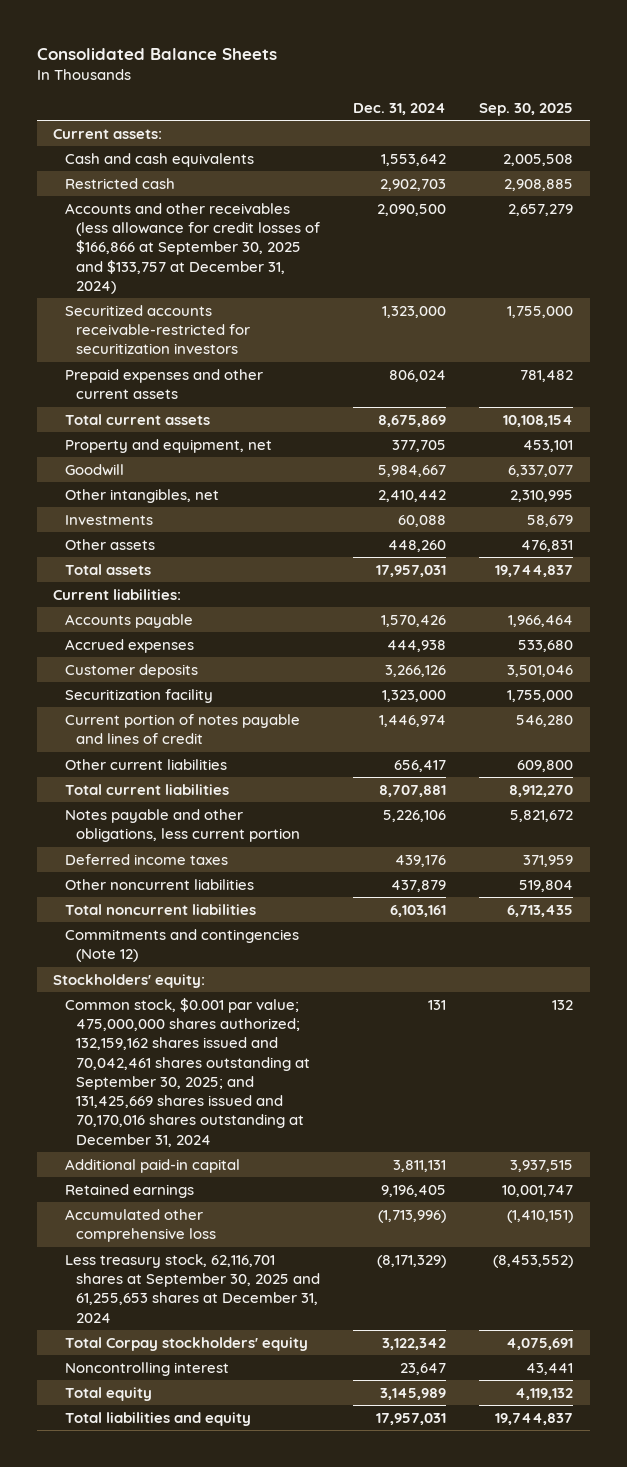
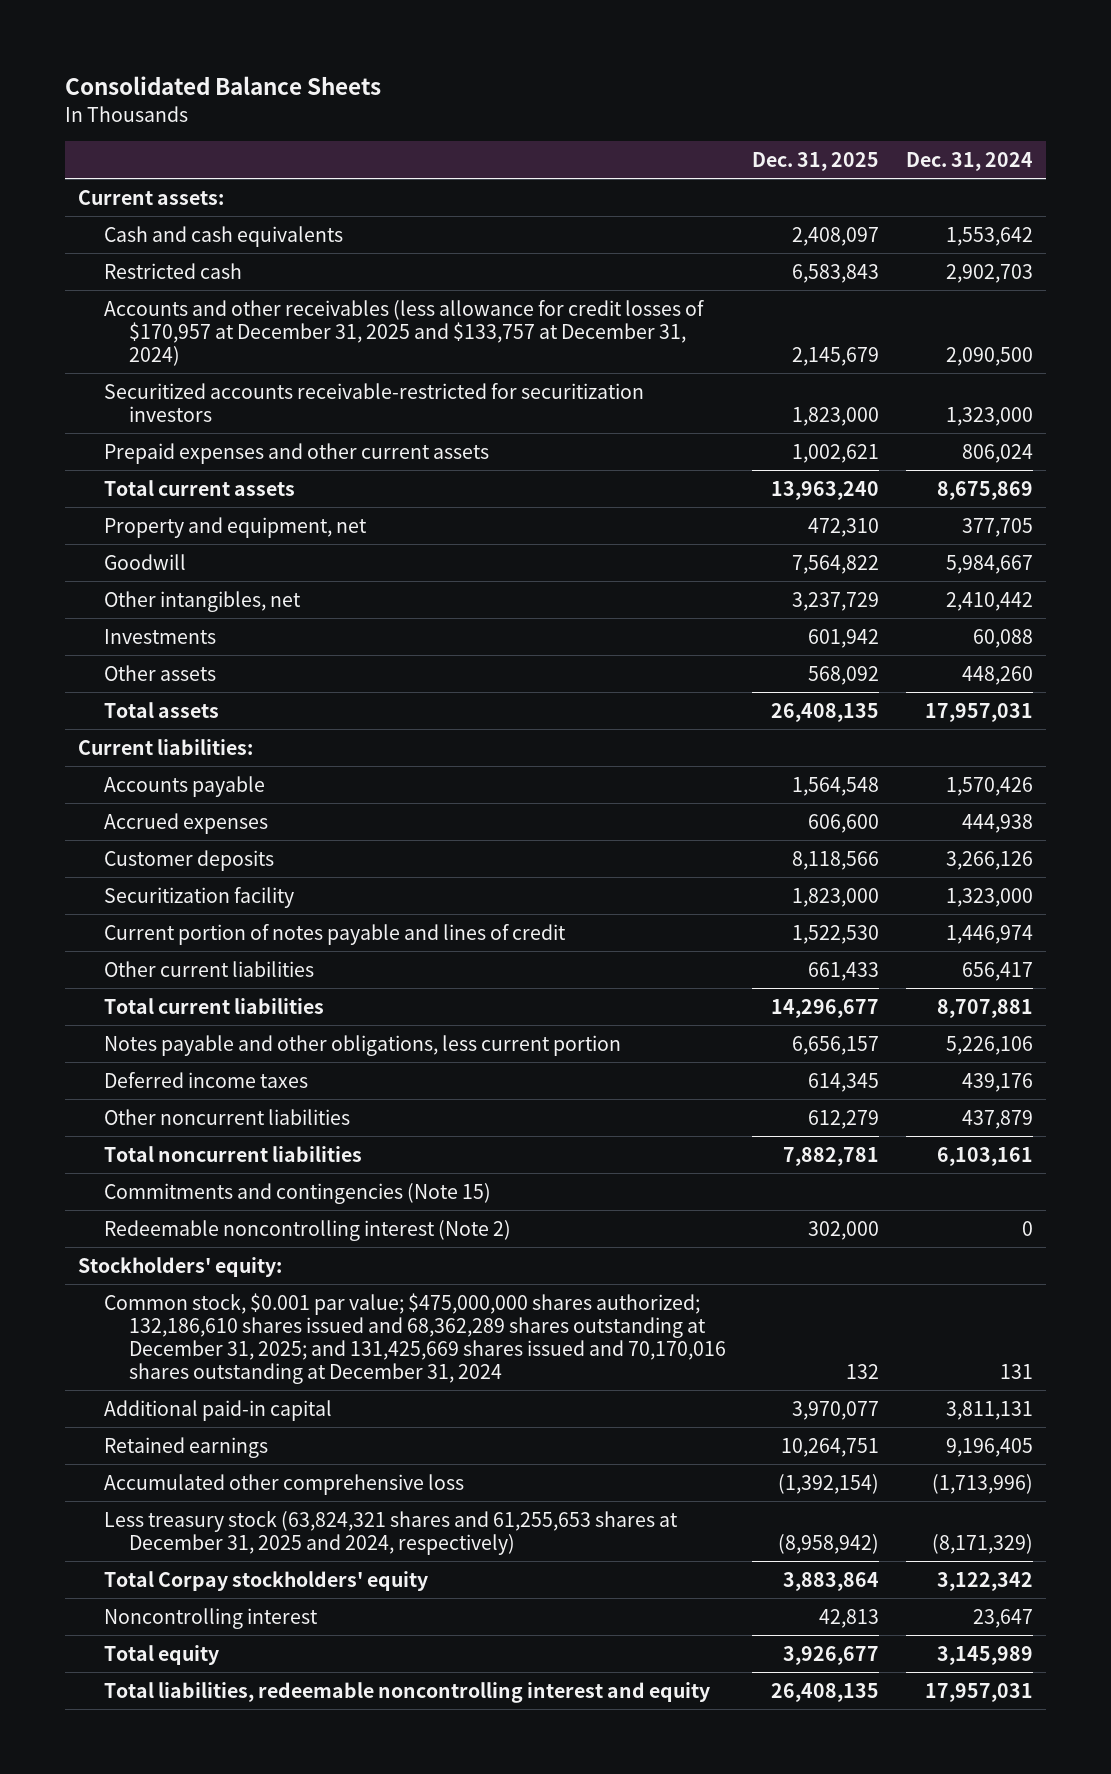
- | Dec. 31, 2024 | Sep. 30, 2025
+ | Dec. 31, 2025 | Dec. 31, 2024
- Accounts and other receivables (less allowance for credit losses of $166,866 at September 30, 2025 and $133,757 at December 31, 2024) | 2,090,500 | 2,657,279
+ Accounts and other receivables (less allowance for credit losses of $170,957 at December 31, 2025 and $133,757 at December 31, 2024) | 2,145,679 | 2,090,500
- Commitments and contingencies (Note 12)
+ Commitments and contingencies (Note 15)
+ Redeemable noncontrolling interest (Note 2) | 302,000 | 0
- Common stock, $0.001 par value; 475,000,000 shares authorized; 132,159,162 shares issued and 70,042,461 shares outstanding at September 30, 2025; and 131,425,669 shares issued and 70,170,016 shares outstanding at December 31, 2024 | 131 | 132
+ Common stock, $0.001 par value; $475,000,000 shares authorized; 132,186,610 shares issued and 68,362,289 shares outstanding at December 31, 2025; and 131,425,669 shares issued and 70,170,016 shares outstanding at December 31, 2024 | 132 | 131
- Less treasury stock, 62,116,701 shares at September 30, 2025 and 61,255,653 shares at December 31, 2024 | (8,171,329) | (8,453,552)
+ Less treasury stock (63,824,321 shares and 61,255,653 shares at December 31, 2025 and 2024, respectively) | (8,958,942) | (8,171,329)
- Total liabilities and equity | 17,957,031 | 19,744,837
+ Total liabilities, redeemable noncontrolling interest and equity | 26,408,135 | 17,957,031

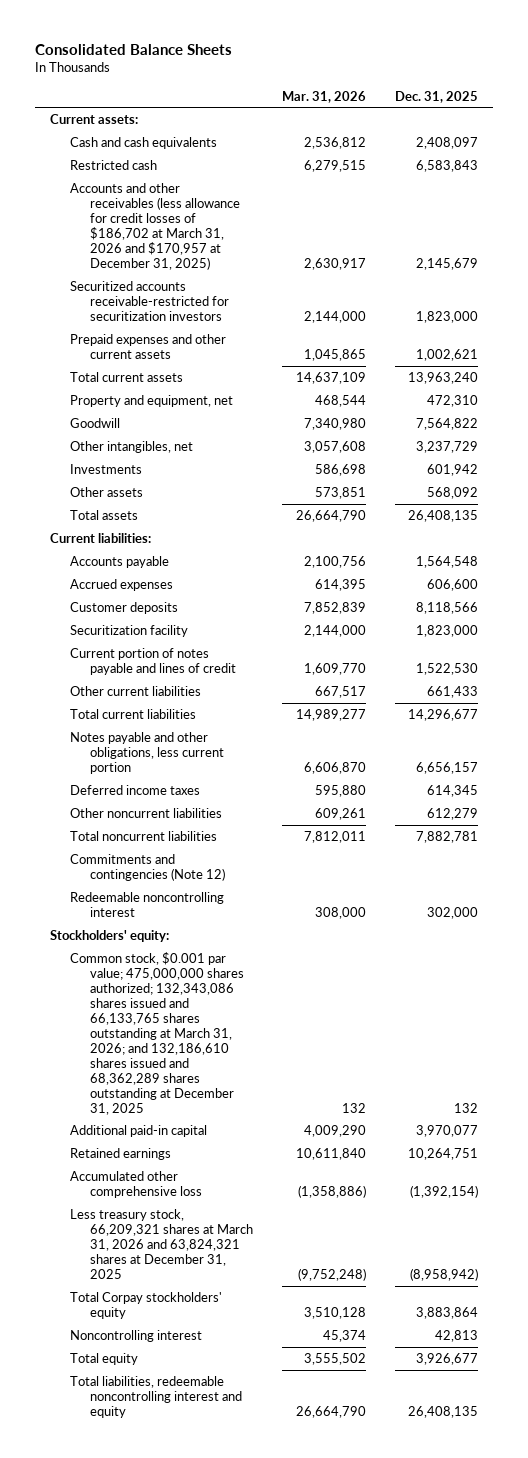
- | Dec. 31, 2025 | Dec. 31, 2024
+ | Mar. 31, 2026 | Dec. 31, 2025
- Accounts and other receivables (less allowance for credit losses of $170,957 at December 31, 2025 and $133,757 at December 31, 2024) | 2,145,679 | 2,090,500
+ Accounts and other receivables (less allowance for credit losses of $186,702 at March 31, 2026 and $170,957 at December 31, 2025) | 2,630,917 | 2,145,679
- Commitments and contingencies (Note 15)
- Redeemable noncontrolling interest (Note 2) | 302,000 | 0
+ Commitments and contingencies (Note 12)
+ Redeemable noncontrolling interest | 308,000 | 302,000
- Common stock, $0.001 par value; $475,000,000 shares authorized; 132,186,610 shares issued and 68,362,289 shares outstanding at December 31, 2025; and 131,425,669 shares issued and 70,170,016 shares outstanding at December 31, 2024 | 132 | 131
+ Common stock, $0.001 par value; 475,000,000 shares authorized; 132,343,086 shares issued and 66,133,765 shares outstanding at March 31, 2026; and 132,186,610 shares issued and 68,362,289 shares outstanding at December 31, 2025 | 132 | 132
- Less treasury stock (63,824,321 shares and 61,255,653 shares at December 31, 2025 and 2024, respectively) | (8,958,942) | (8,171,329)
+ Less treasury stock, 66,209,321 shares at March 31, 2026 and 63,824,321 shares at December 31, 2025 | (9,752,248) | (8,958,942)

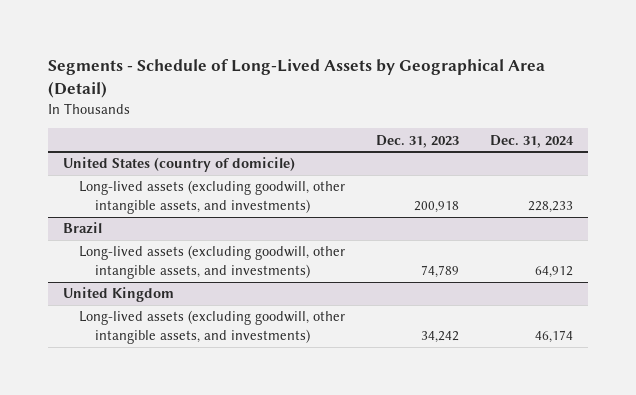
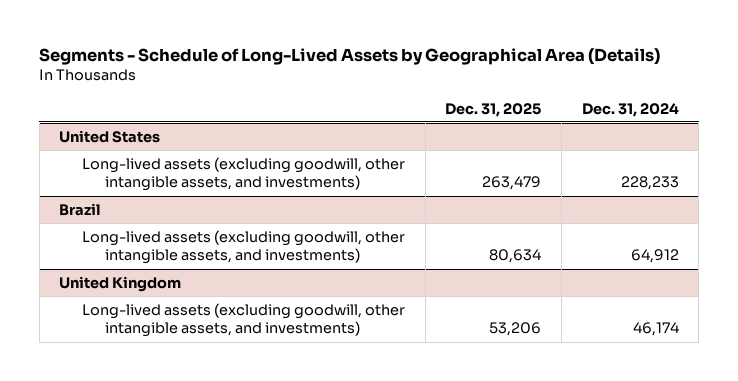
- Segments - Schedule of Long-Lived Assets by Geographical Area (Detail)
+ Segments - Schedule of Long-Lived Assets by Geographical Area (Details)
- | Dec. 31, 2023 | Dec. 31, 2024
+ | Dec. 31, 2025 | Dec. 31, 2024
- United States (country of domicile)
+ United States

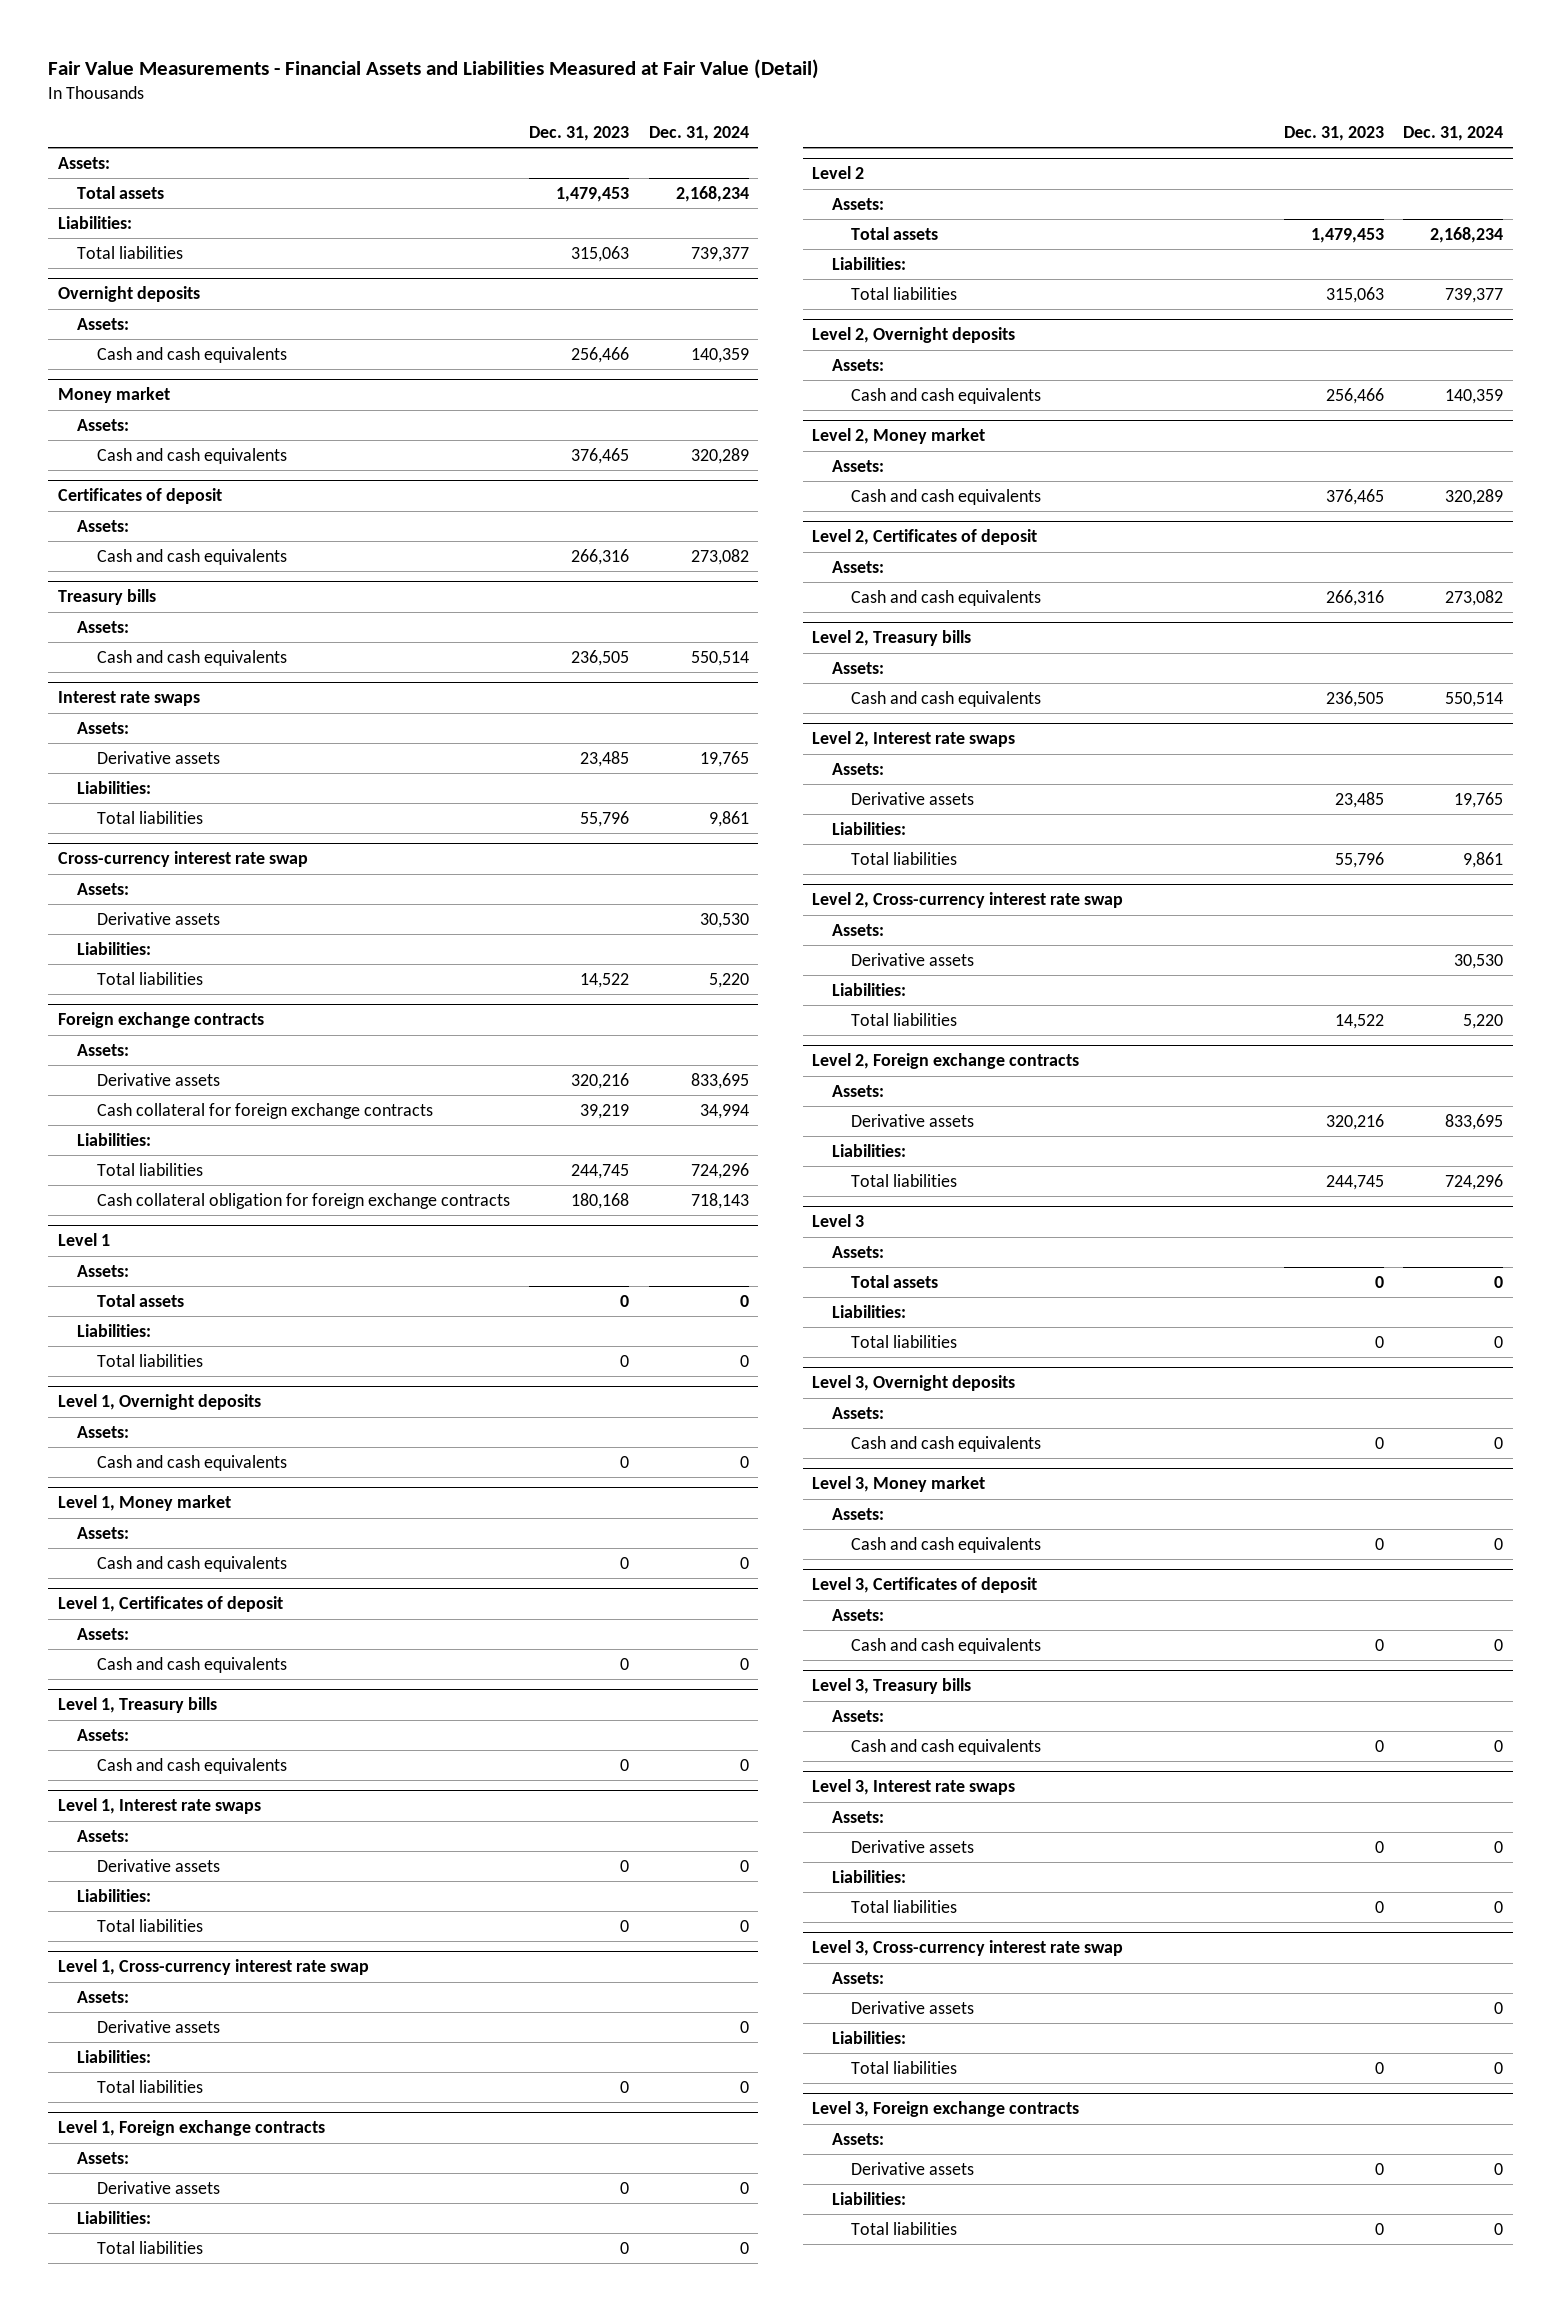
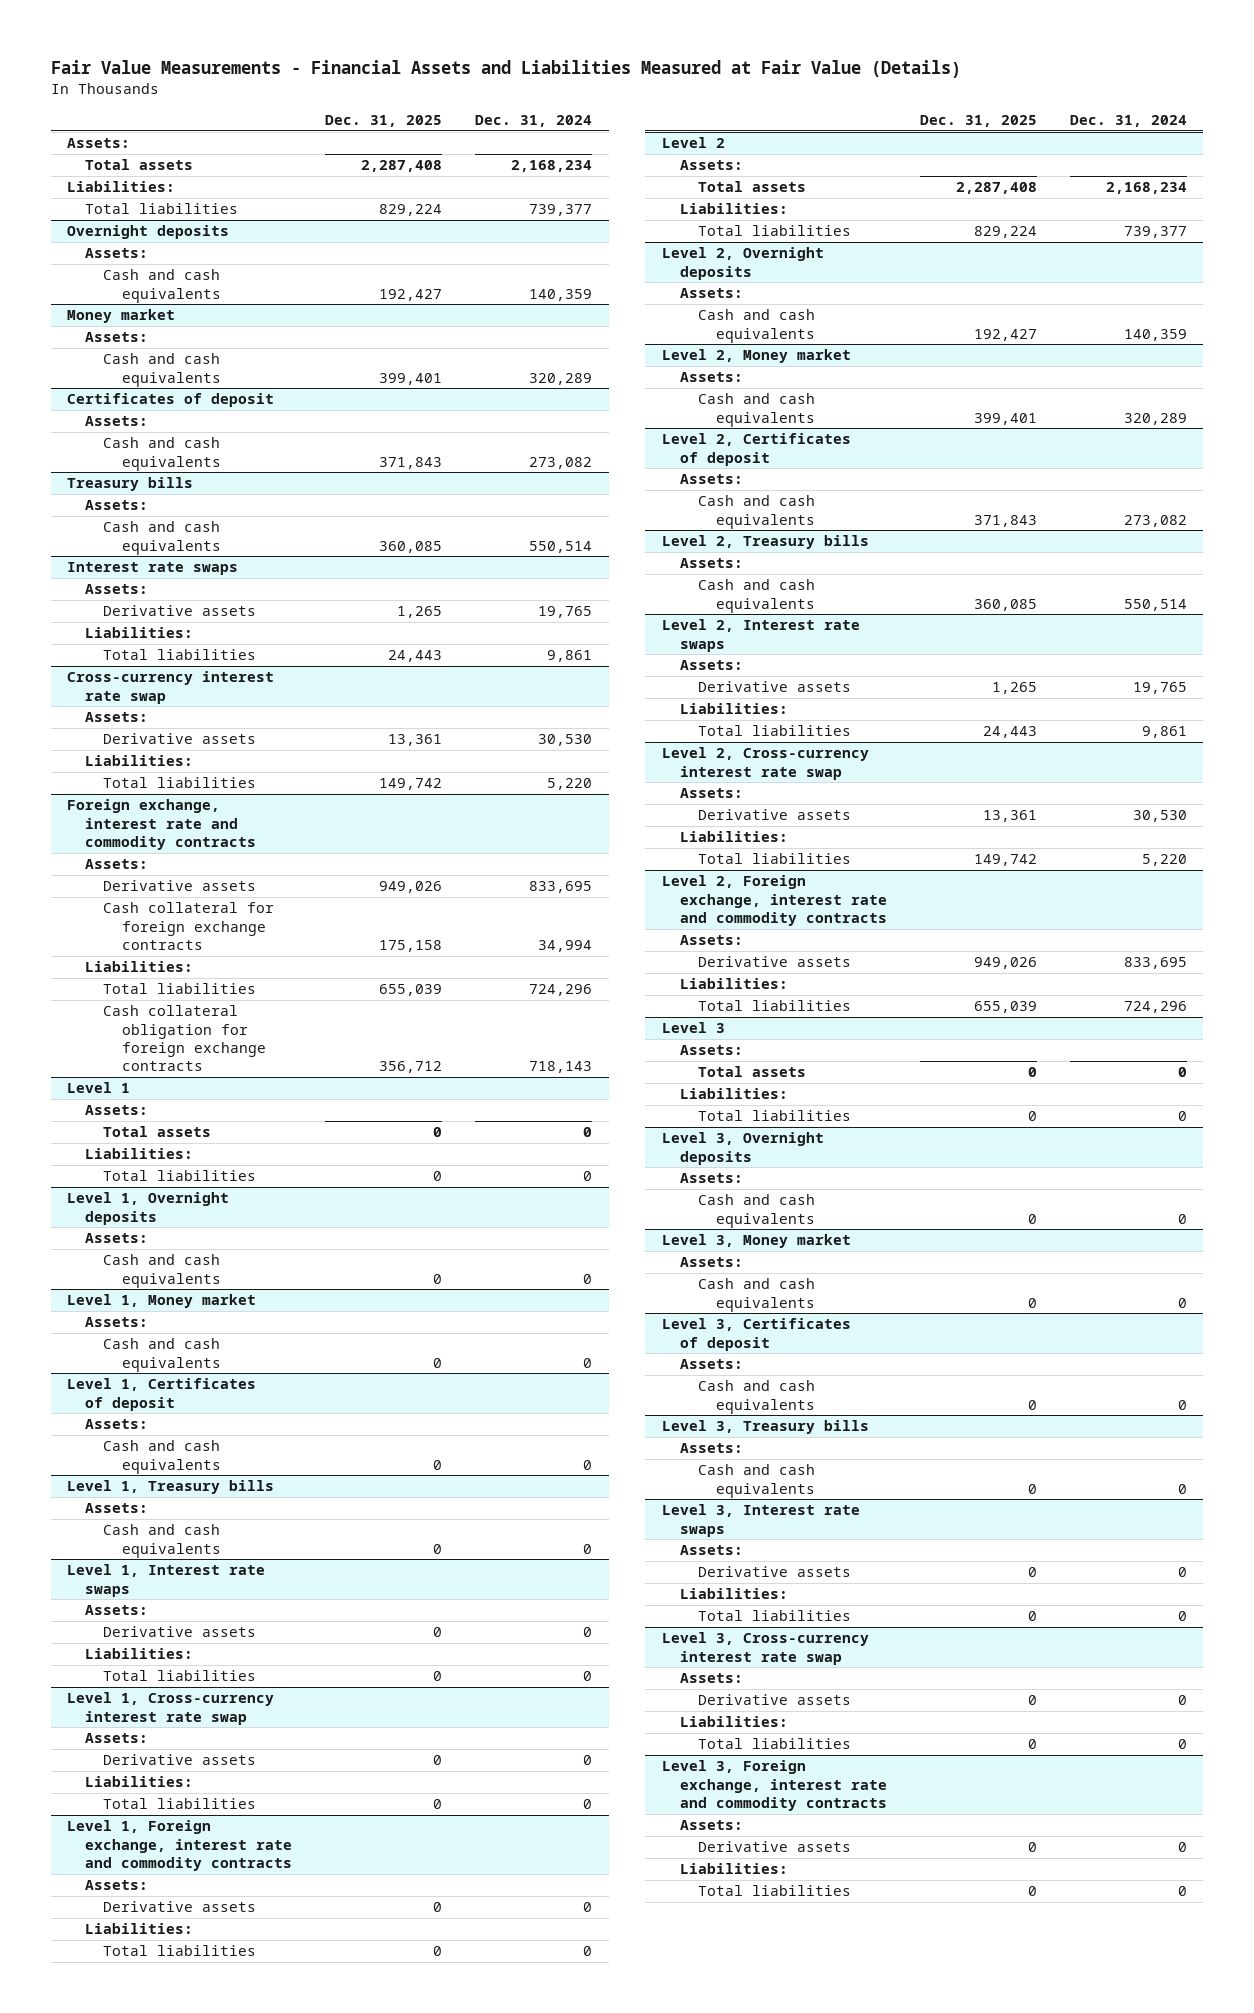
- Fair Value Measurements - Financial Assets and Liabilities Measured at Fair Value (Detail)
+ Fair Value Measurements - Financial Assets and Liabilities Measured at Fair Value (Details)
- | Dec. 31, 2023 | Dec. 31, 2024
+ | Dec. 31, 2025 | Dec. 31, 2024
- Foreign exchange contracts
+ Foreign exchange, interest rate and commodity contracts
- Level 1, Foreign exchange contracts
+ Level 1, Foreign exchange, interest rate and commodity contracts
- Level 2, Foreign exchange contracts
+ Level 2, Foreign exchange, interest rate and commodity contracts
- Level 3, Foreign exchange contracts
+ Level 3, Foreign exchange, interest rate and commodity contracts

